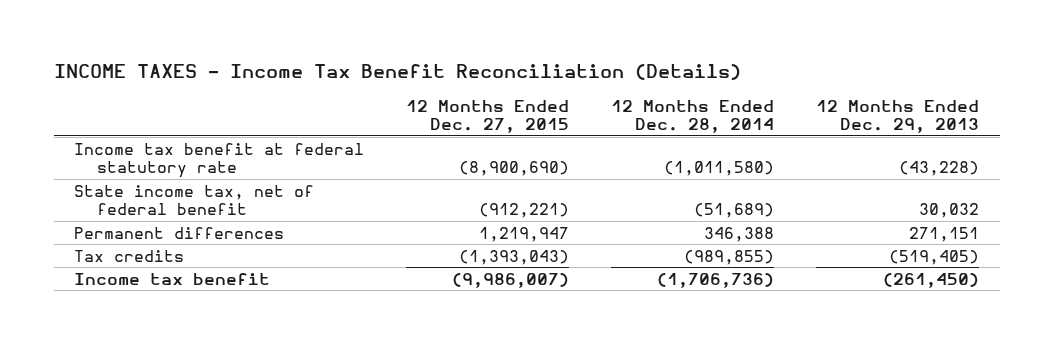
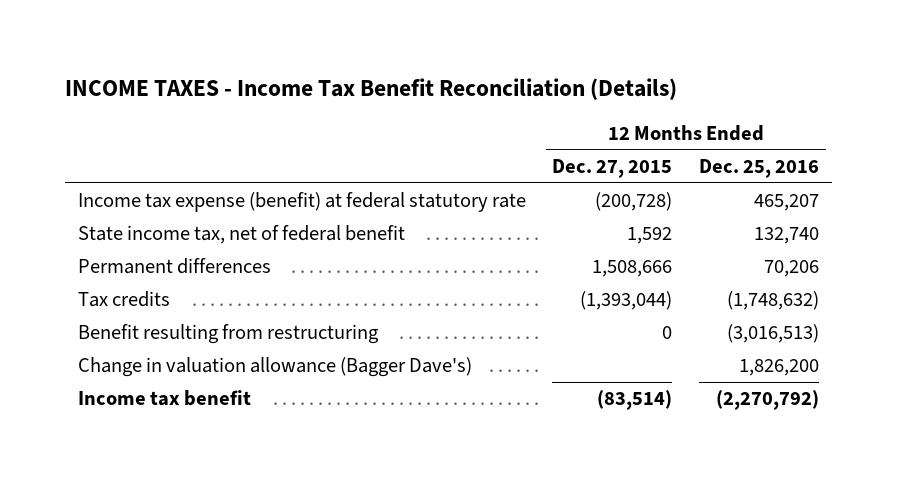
- | 12 Months Ended Dec. 27, 2015 | 12 Months Ended Dec. 28, 2014 | 12 Months Ended Dec. 29, 2013
+ | 12 Months Ended Dec. 27, 2015 | 12 Months Ended Dec. 25, 2016
- Income tax benefit at federal statutory rate | (8,900,690) | (1,011,580) | (43,228)
- State income tax, net of federal benefit | (912,221) | (51,689) | 30,032
- Permanent differences | 1,219,947 | 346,388 | 271,151
- Tax credits | (1,393,043) | (989,855) | (519,405)
- Income tax benefit | (9,986,007) | (1,706,736) | (261,450)
+ Income tax expense (benefit) at federal statutory rate | (200,728) | 465,207
+ State income tax, net of federal benefit | 1,592 | 132,740
+ Permanent differences | 1,508,666 | 70,206
+ Tax credits | (1,393,044) | (1,748,632)
+ Benefit resulting from restructuring | 0 | (3,016,513)
+ Change in valuation allowance (Bagger Dave's) | | 1,826,200
+ Income tax benefit | (83,514) | (2,270,792)

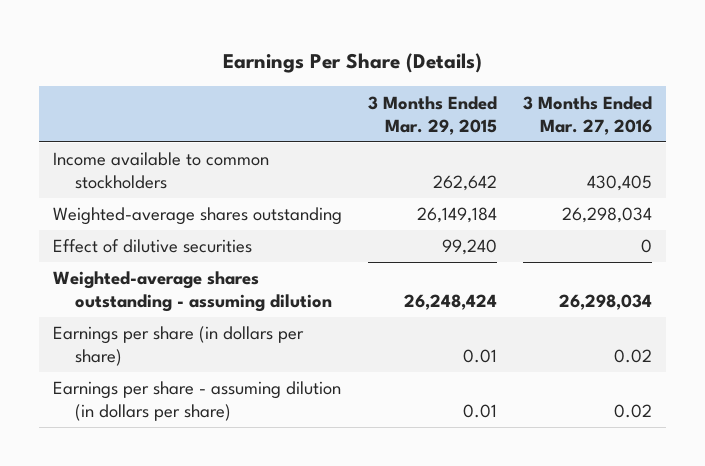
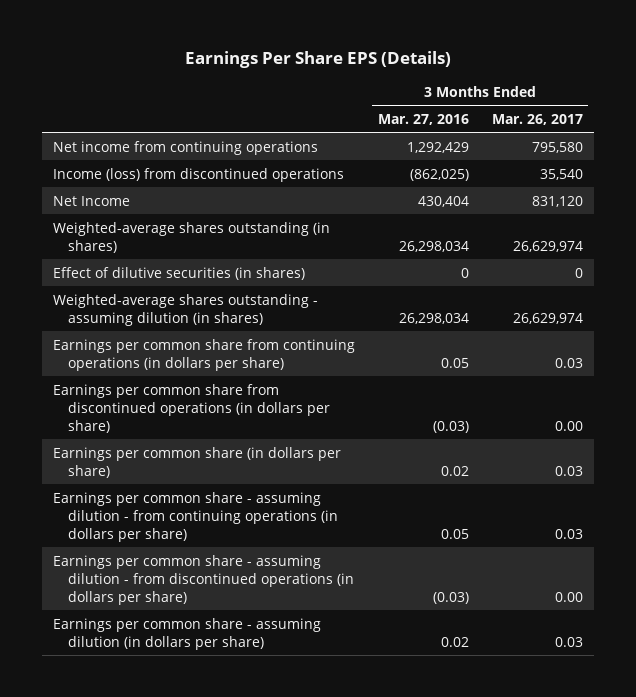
- Earnings Per Share (Details)
+ Earnings Per Share EPS (Details)
- | 3 Months Ended Mar. 29, 2015 | 3 Months Ended Mar. 27, 2016
+ | 3 Months Ended Mar. 27, 2016 | 3 Months Ended Mar. 26, 2017
- Income available to common stockholders | 262,642 | 430,405
- Weighted-average shares outstanding | 26,149,184 | 26,298,034
- Effect of dilutive securities | 99,240 | 0
- Weighted-average shares outstanding - assuming dilution | 26,248,424 | 26,298,034
- Earnings per share (in dollars per share) | 0.01 | 0.02
- Earnings per share - assuming dilution (in dollars per share) | 0.01 | 0.02
+ Net income from continuing operations | 1,292,429 | 795,580
+ Income (loss) from discontinued operations | (862,025) | 35,540
+ Net Income | 430,404 | 831,120
+ Weighted-average shares outstanding (in shares) | 26,298,034 | 26,629,974
+ Effect of dilutive securities (in shares) | 0 | 0
+ Weighted-average shares outstanding - assuming dilution (in shares) | 26,298,034 | 26,629,974
+ Earnings per common share from continuing operations (in dollars per share) | 0.05 | 0.03
+ Earnings per common share from discontinued operations (in dollars per share) | (0.03) | 0.00
+ Earnings per common share (in dollars per share) | 0.02 | 0.03
+ Earnings per common share - assuming dilution - from continuing operations (in dollars per share) | 0.05 | 0.03
+ Earnings per common share - assuming dilution - from discontinued operations (in dollars per share) | (0.03) | 0.00
+ Earnings per common share - assuming dilution (in dollars per share) | 0.02 | 0.03

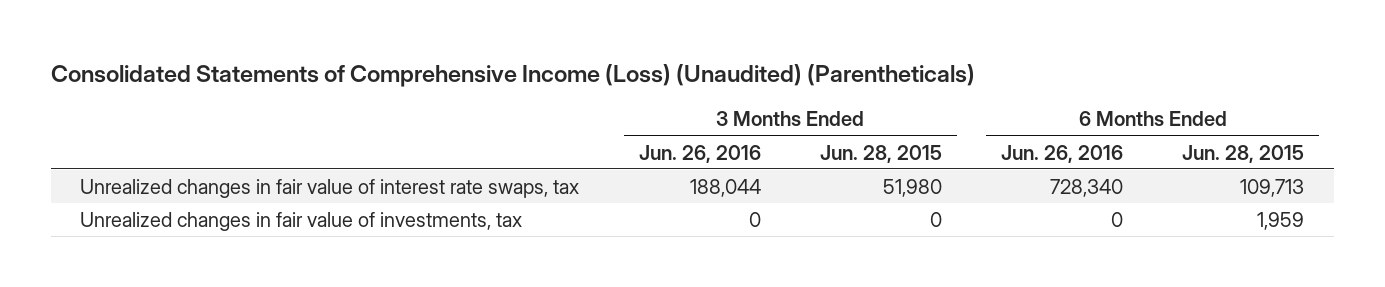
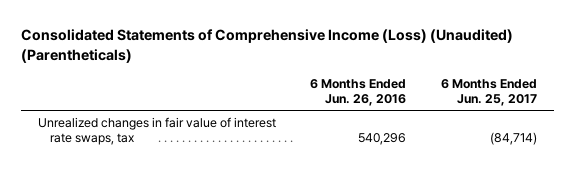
- | 3 Months Ended Jun. 26, 2016 | 3 Months Ended Jun. 28, 2015 | 6 Months Ended Jun. 26, 2016 | 6 Months Ended Jun. 28, 2015
+ | 6 Months Ended Jun. 26, 2016 | 6 Months Ended Jun. 25, 2017
- Unrealized changes in fair value of interest rate swaps, tax | 188,044 | 51,980 | 728,340 | 109,713
- Unrealized changes in fair value of investments, tax | 0 | 0 | 0 | 1,959
+ Unrealized changes in fair value of interest rate swaps, tax | 540,296 | (84,714)

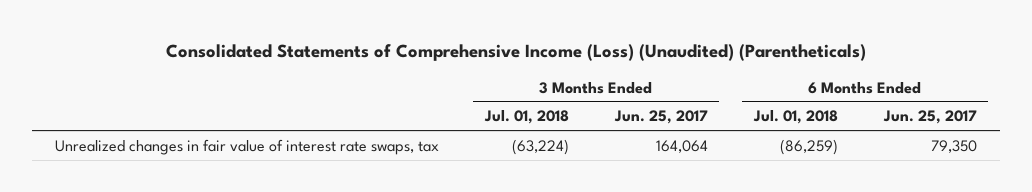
- | 6 Months Ended Jun. 26, 2016 | 6 Months Ended Jun. 25, 2017
+ | 3 Months Ended Jul. 01, 2018 | 3 Months Ended Jun. 25, 2017 | 6 Months Ended Jul. 01, 2018 | 6 Months Ended Jun. 25, 2017
- Unrealized changes in fair value of interest rate swaps, tax | 540,296 | (84,714)
+ Unrealized changes in fair value of interest rate swaps, tax | (63,224) | 164,064 | (86,259) | 79,350

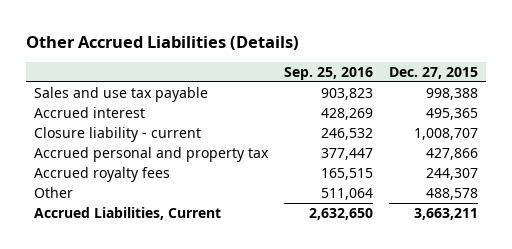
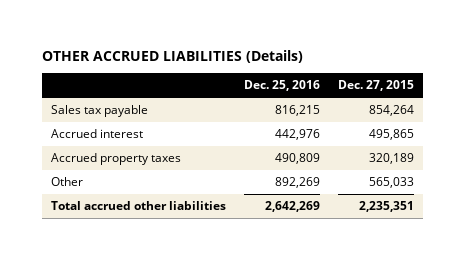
- Other Accrued Liabilities (Details)
+ OTHER ACCRUED LIABILITIES (Details)
- | Sep. 25, 2016 | Dec. 27, 2015
+ | Dec. 25, 2016 | Dec. 27, 2015
- Sales and use tax payable | 903,823 | 998,388
- Accrued interest | 428,269 | 495,365
- Closure liability - current | 246,532 | 1,008,707
- Accrued personal and property tax | 377,447 | 427,866
- Accrued royalty fees | 165,515 | 244,307
- Other | 511,064 | 488,578
- Accrued Liabilities, Current | 2,632,650 | 3,663,211
+ Sales tax payable | 816,215 | 854,264
+ Accrued interest | 442,976 | 495,865
+ Accrued property taxes | 490,809 | 320,189
+ Other | 892,269 | 565,033
+ Total accrued other liabilities | 2,642,269 | 2,235,351

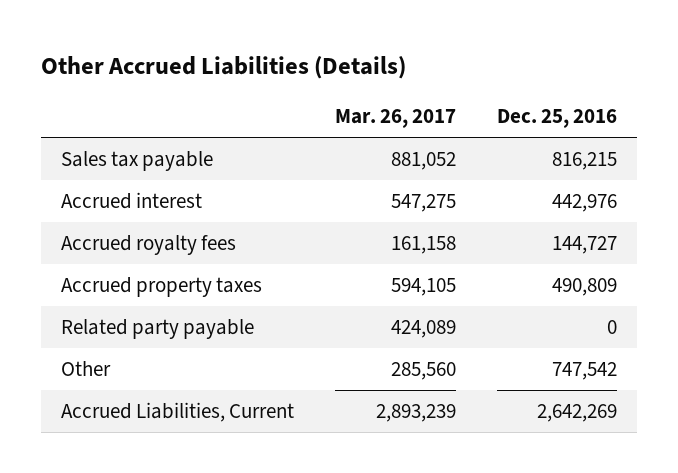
- OTHER ACCRUED LIABILITIES (Details)
+ Other Accrued Liabilities (Details)
- | Dec. 25, 2016 | Dec. 27, 2015
+ | Mar. 26, 2017 | Dec. 25, 2016
+ Accrued royalty fees | 161,158 | 144,727
- Other | 892,269 | 565,033
- Total accrued other liabilities | 2,642,269 | 2,235,351
+ Related party payable | 424,089 | 0
+ Other | 285,560 | 747,542
+ Accrued Liabilities, Current | 2,893,239 | 2,642,269

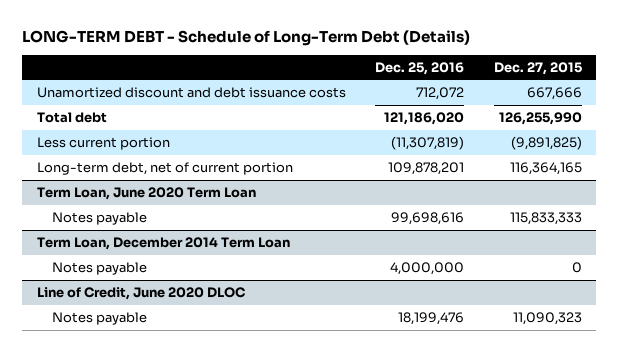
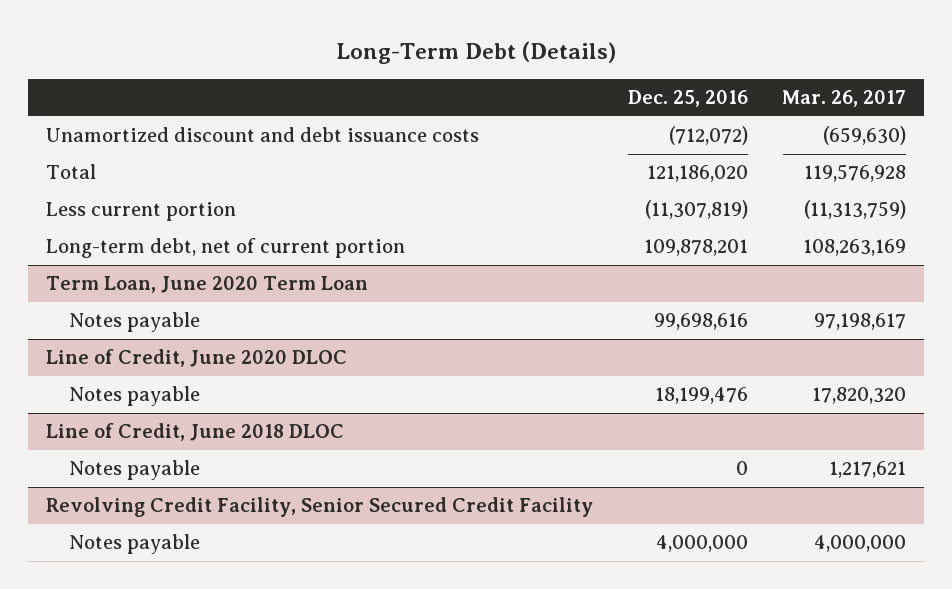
- LONG-TERM DEBT - Schedule of Long-Term Debt (Details)
+ Long-Term Debt (Details)
- | Dec. 25, 2016 | Dec. 27, 2015
+ | Dec. 25, 2016 | Mar. 26, 2017
- Unamortized discount and debt issuance costs | 712,072 | 667,666
- Total debt | 121,186,020 | 126,255,990
+ Unamortized discount and debt issuance costs | (712,072) | (659,630)
+ Total | 121,186,020 | 119,576,928
- Term Loan, December 2014 Term Loan
- Notes payable | 4,000,000 | 0
+ Line of Credit, June 2018 DLOC
+ Notes payable | 0 | 1,217,621
+ Revolving Credit Facility, Senior Secured Credit Facility
+ Notes payable | 4,000,000 | 4,000,000

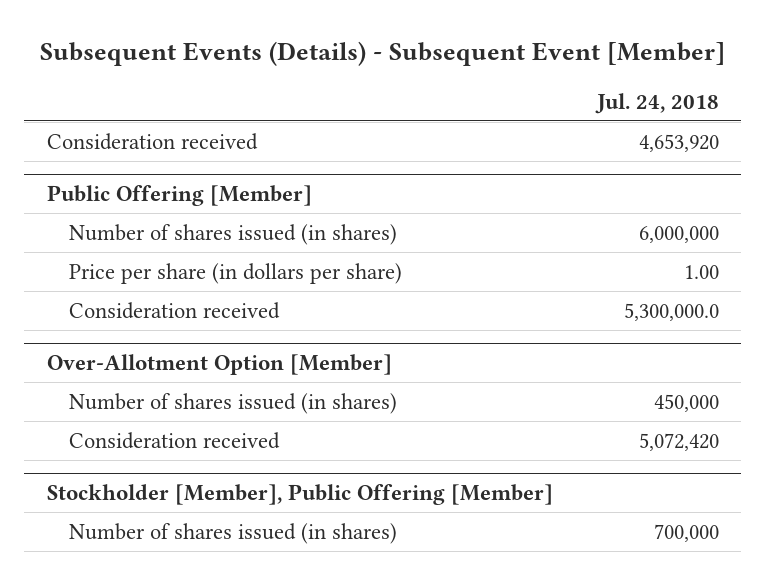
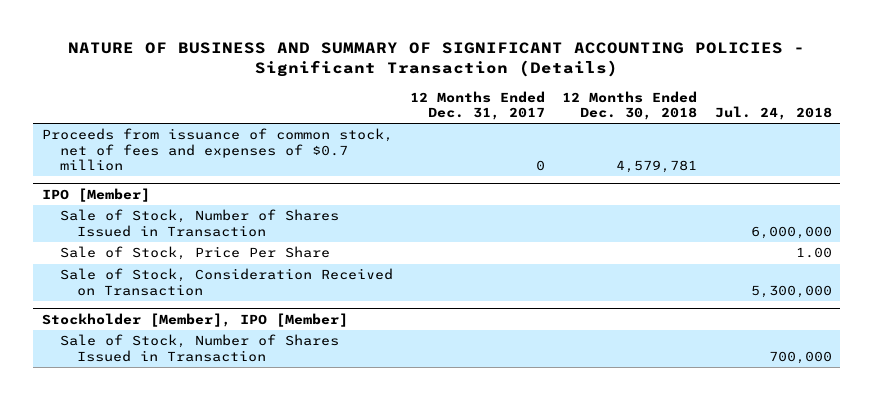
- Subsequent Events (Details) - Subsequent Event [Member]
+ NATURE OF BUSINESS AND SUMMARY OF SIGNIFICANT ACCOUNTING POLICIES - Significant Transaction (Details)
- | Jul. 24, 2018
+ | 12 Months Ended Dec. 31, 2017 | 12 Months Ended Dec. 30, 2018 | Jul. 24, 2018
- Consideration received | 4,653,920
- Public Offering [Member]
- Number of shares issued (in shares) | 6,000,000
- Price per share (in dollars per share) | 1.00
- Consideration received | 5,300,000.0
- Over-Allotment Option [Member]
- Number of shares issued (in shares) | 450,000
- Consideration received | 5,072,420
- Stockholder [Member], Public Offering [Member]
- Number of shares issued (in shares) | 700,000
+ Proceeds from issuance of common stock, net of fees and expenses of $0.7 million | 0 | 4,579,781 |
+ IPO [Member]
+ Sale of Stock, Number of Shares Issued in Transaction | | | 6,000,000
+ Sale of Stock, Price Per Share | | | 1.00
+ Sale of Stock, Consideration Received on Transaction | | | 5,300,000
+ Stockholder [Member], IPO [Member]
+ Sale of Stock, Number of Shares Issued in Transaction | | | 700,000

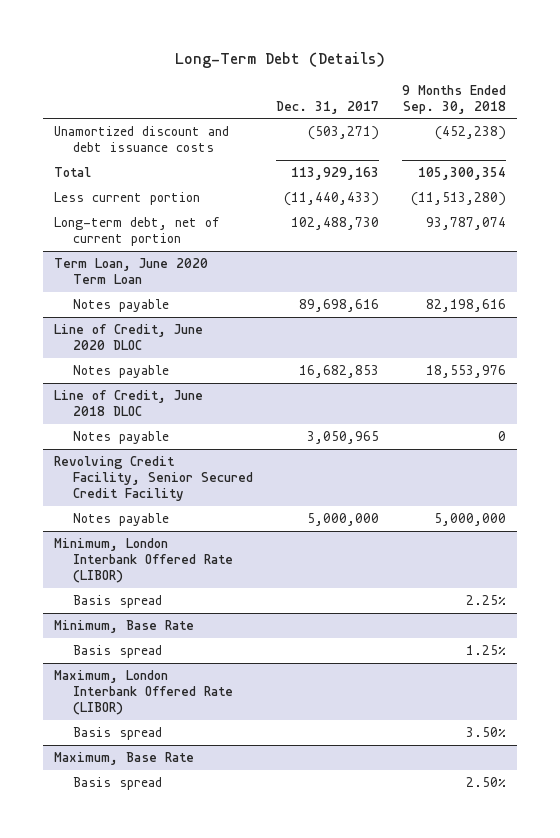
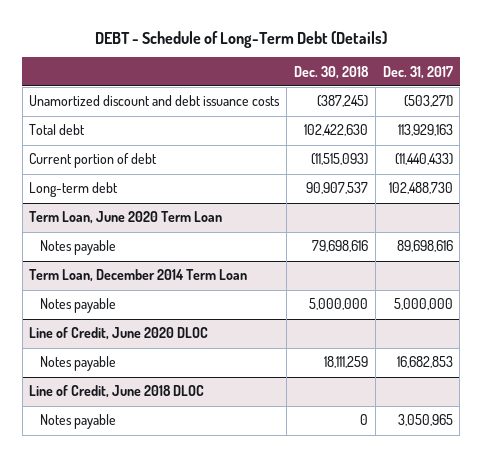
- Long-Term Debt (Details)
+ DEBT - Schedule of Long-Term Debt (Details)
- | Dec. 31, 2017 | 9 Months Ended Sep. 30, 2018
+ | Dec. 30, 2018 | Dec. 31, 2017
- Total | 113,929,163 | 105,300,354
- Less current portion | (11,440,433) | (11,513,280)
- Long-term debt, net of current portion | 102,488,730 | 93,787,074
+ Total debt | 102,422,630 | 113,929,163
+ Current portion of debt | (11,515,093) | (11,440,433)
+ Long-term debt | 90,907,537 | 102,488,730
+ Term Loan, December 2014 Term Loan
+ Notes payable | 5,000,000 | 5,000,000
- Revolving Credit Facility, Senior Secured Credit Facility
- Notes payable | 5,000,000 | 5,000,000
- Minimum, London Interbank Offered Rate (LIBOR)
- Basis spread | | 2.25%
- Minimum, Base Rate
- Basis spread | | 1.25%
- Maximum, London Interbank Offered Rate (LIBOR)
- Basis spread | | 3.50%
- Maximum, Base Rate
- Basis spread | | 2.50%

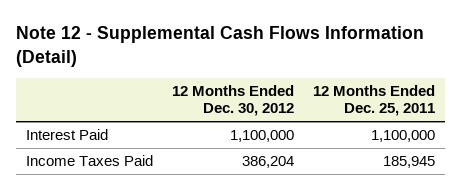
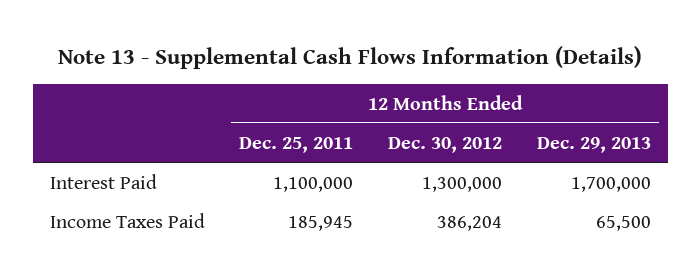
- Note 12 - Supplemental Cash Flows Information (Detail)
+ Note 13 - Supplemental Cash Flows Information (Details)
- | 12 Months Ended Dec. 30, 2012 | 12 Months Ended Dec. 25, 2011
+ | 12 Months Ended Dec. 25, 2011 | 12 Months Ended Dec. 30, 2012 | 12 Months Ended Dec. 29, 2013
- Interest Paid | 1,100,000 | 1,100,000
+ Interest Paid | 1,100,000 | 1,300,000 | 1,700,000

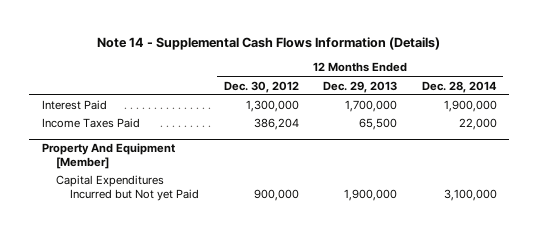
- Note 13 - Supplemental Cash Flows Information (Details)
+ Note 14 - Supplemental Cash Flows Information (Details)
- | 12 Months Ended Dec. 25, 2011 | 12 Months Ended Dec. 30, 2012 | 12 Months Ended Dec. 29, 2013
+ | 12 Months Ended Dec. 30, 2012 | 12 Months Ended Dec. 29, 2013 | 12 Months Ended Dec. 28, 2014
+ Property And Equipment [Member]
+ Capital Expenditures Incurred but Not yet Paid | 900,000 | 1,900,000 | 3,100,000

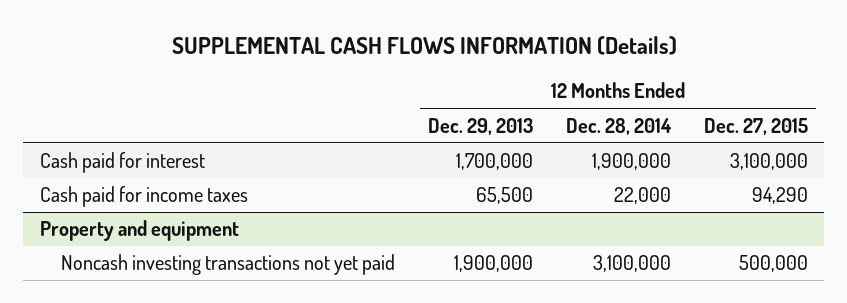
- Note 14 - Supplemental Cash Flows Information (Details)
+ SUPPLEMENTAL CASH FLOWS INFORMATION (Details)
- | 12 Months Ended Dec. 30, 2012 | 12 Months Ended Dec. 29, 2013 | 12 Months Ended Dec. 28, 2014
+ | 12 Months Ended Dec. 29, 2013 | 12 Months Ended Dec. 28, 2014 | 12 Months Ended Dec. 27, 2015
- Interest Paid | 1,300,000 | 1,700,000 | 1,900,000
- Income Taxes Paid | 386,204 | 65,500 | 22,000
- Property And Equipment [Member]
- Capital Expenditures Incurred but Not yet Paid | 900,000 | 1,900,000 | 3,100,000
+ Cash paid for interest | 1,700,000 | 1,900,000 | 3,100,000
+ Cash paid for income taxes | 65,500 | 22,000 | 94,290
+ Property and equipment
+ Noncash investing transactions not yet paid | 1,900,000 | 3,100,000 | 500,000

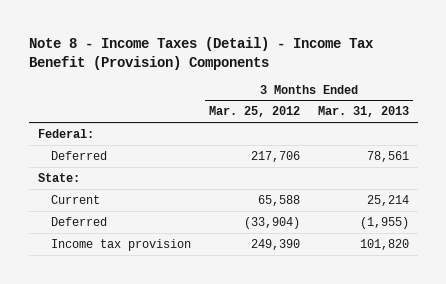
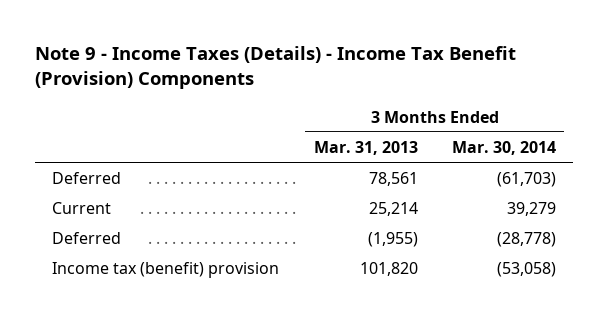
- Note 8 - Income Taxes (Detail) - Income Tax Benefit (Provision) Components
+ Note 9 - Income Taxes (Details) - Income Tax Benefit (Provision) Components
- | 3 Months Ended Mar. 25, 2012 | 3 Months Ended Mar. 31, 2013
+ | 3 Months Ended Mar. 31, 2013 | 3 Months Ended Mar. 30, 2014
- Federal:
- State:
- Income tax provision | 249,390 | 101,820
+ Income tax (benefit) provision | 101,820 | (53,058)

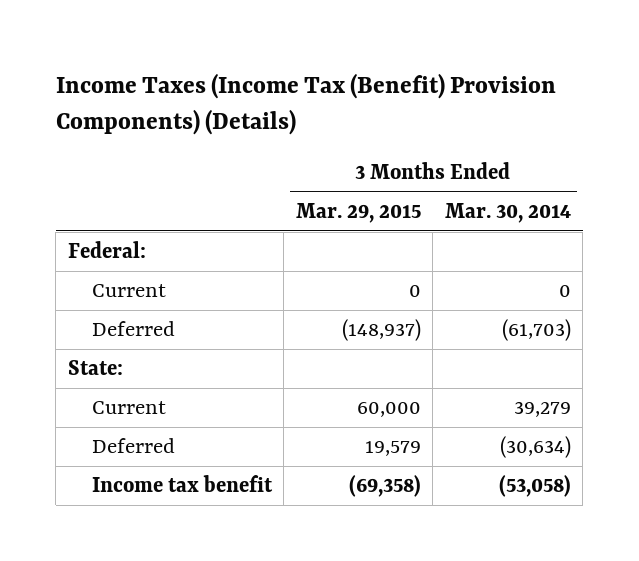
- Note 9 - Income Taxes (Details) - Income Tax Benefit (Provision) Components
+ Income Taxes (Income Tax (Benefit) Provision Components) (Details)
- | 3 Months Ended Mar. 31, 2013 | 3 Months Ended Mar. 30, 2014
+ | 3 Months Ended Mar. 29, 2015 | 3 Months Ended Mar. 30, 2014
+ Federal:
+ Current | 0 | 0
+ State:
- Deferred | (1,955) | (28,778)
- Income tax (benefit) provision | 101,820 | (53,058)
+ Deferred | 19,579 | (30,634)
+ Income tax benefit | (69,358) | (53,058)

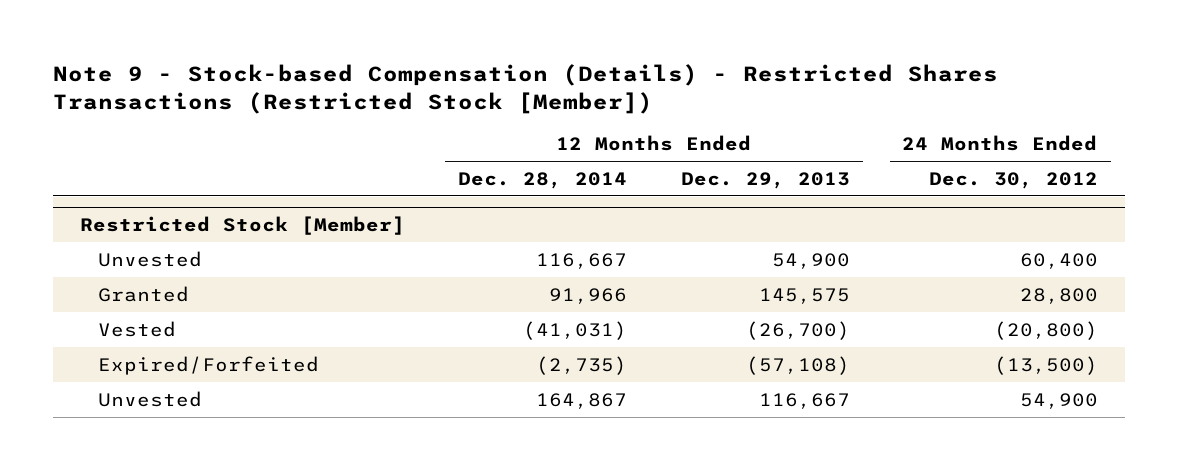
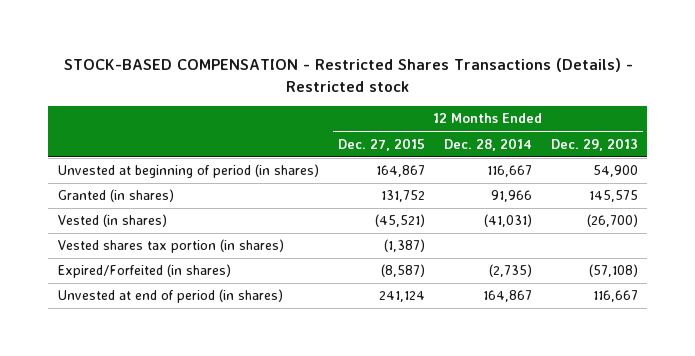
- Note 9 - Stock-based Compensation (Details) - Restricted Shares Transactions (Restricted Stock [Member])
+ STOCK-BASED COMPENSATION - Restricted Shares Transactions (Details) - Restricted stock
- | 12 Months Ended Dec. 28, 2014 | 12 Months Ended Dec. 29, 2013 | 24 Months Ended Dec. 30, 2012
+ | 12 Months Ended Dec. 27, 2015 | 12 Months Ended Dec. 28, 2014 | 12 Months Ended Dec. 29, 2013
- Restricted Stock [Member]
- Unvested | 116,667 | 54,900 | 60,400
- Granted | 91,966 | 145,575 | 28,800
- Vested | (41,031) | (26,700) | (20,800)
- Expired/Forfeited | (2,735) | (57,108) | (13,500)
- Unvested | 164,867 | 116,667 | 54,900
+ Unvested at beginning of period (in shares) | 164,867 | 116,667 | 54,900
+ Granted (in shares) | 131,752 | 91,966 | 145,575
+ Vested (in shares) | (45,521) | (41,031) | (26,700)
+ Vested shares tax portion (in shares) | (1,387) | |
+ Expired/Forfeited (in shares) | (8,587) | (2,735) | (57,108)
+ Unvested at end of period (in shares) | 241,124 | 164,867 | 116,667

